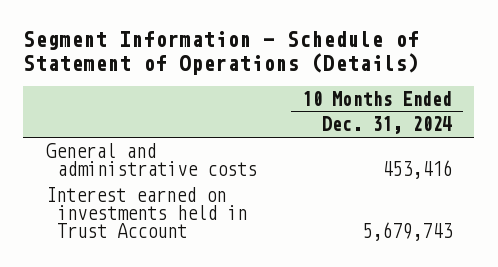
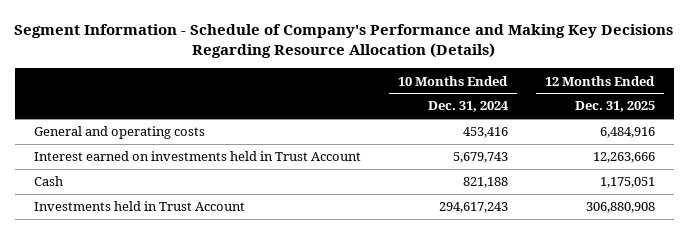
- Segment Information - Schedule of Statement of Operations (Details)
+ Segment Information - Schedule of Company's Performance and Making Key Decisions Regarding Resource Allocation (Details)
- | 10 Months Ended Dec. 31, 2024
+ | 10 Months Ended Dec. 31, 2024 | 12 Months Ended Dec. 31, 2025
- General and administrative costs | 453,416
+ General and operating costs | 453,416 | 6,484,916
+ Cash | 821,188 | 1,175,051
+ Investments held in Trust Account | 294,617,243 | 306,880,908

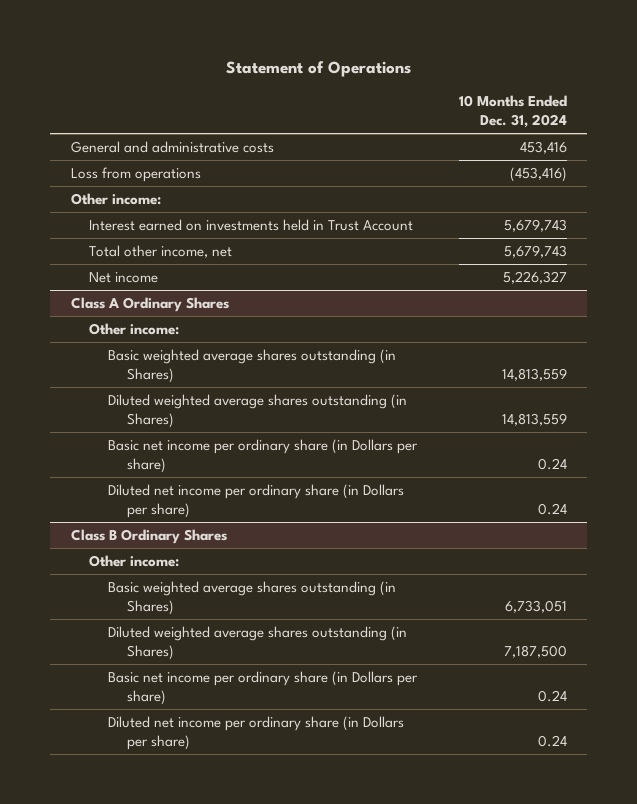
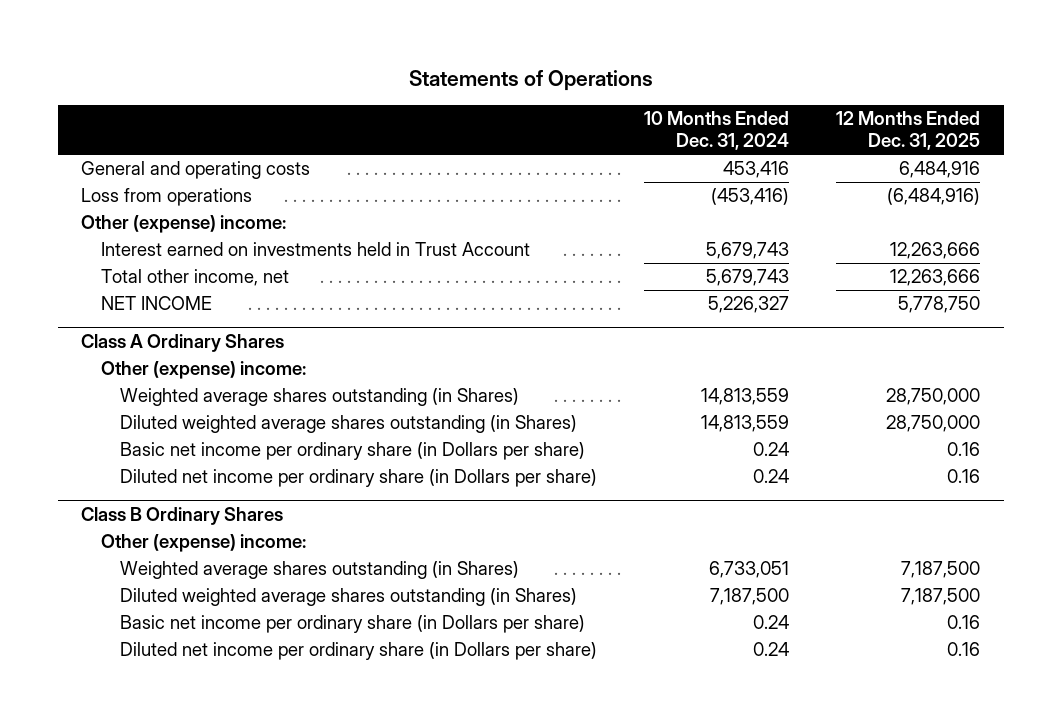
- Statement of Operations
+ Statements of Operations
- | 10 Months Ended Dec. 31, 2024
+ | 10 Months Ended Dec. 31, 2024 | 12 Months Ended Dec. 31, 2025
- General and administrative costs | 453,416
+ General and operating costs | 453,416 | 6,484,916
- Other income:
+ Other (expense) income:
- Net income | 5,226,327
+ NET INCOME | 5,226,327 | 5,778,750
@ Class A Ordinary Shares
- Other income:
- Basic weighted average shares outstanding (in Shares) | 14,813,559
+ Other (expense) income:
+ Weighted average shares outstanding (in Shares) | 14,813,559 | 28,750,000
@ Class B Ordinary Shares
- Other income:
- Basic weighted average shares outstanding (in Shares) | 6,733,051
+ Other (expense) income:
+ Weighted average shares outstanding (in Shares) | 6,733,051 | 7,187,500

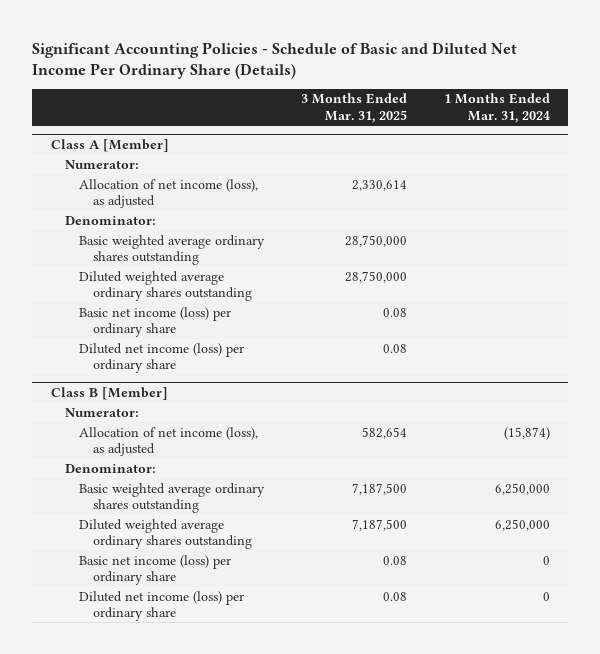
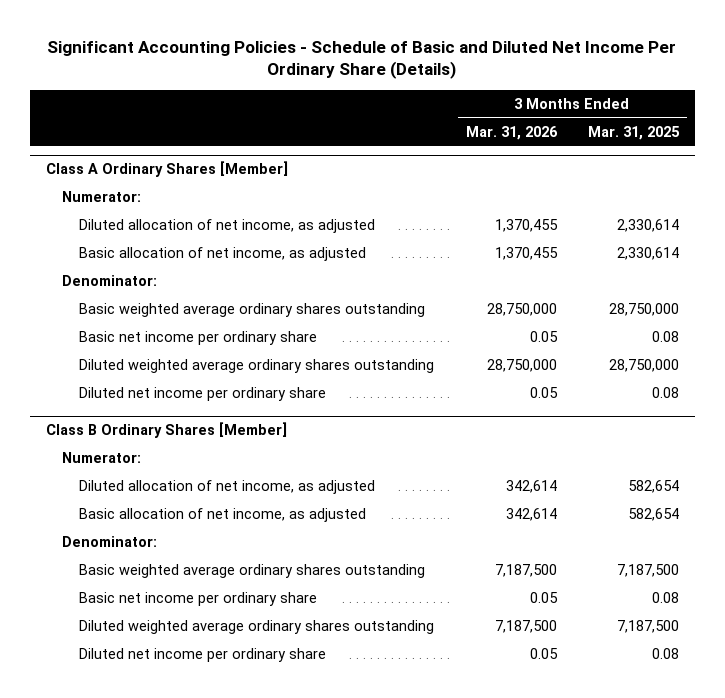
- | 3 Months Ended Mar. 31, 2025 | 1 Months Ended Mar. 31, 2024
+ | 3 Months Ended Mar. 31, 2026 | 3 Months Ended Mar. 31, 2025
- Class A [Member]
+ Class A Ordinary Shares [Member]
- Allocation of net income (loss), as adjusted | 2,330,614 |
+ Diluted allocation of net income, as adjusted | 1,370,455 | 2,330,614
+ Basic allocation of net income, as adjusted | 1,370,455 | 2,330,614
+ Basic net income per ordinary share | 0.05 | 0.08
- Basic net income (loss) per ordinary share | 0.08 |
- Diluted net income (loss) per ordinary share | 0.08 |
- Class B [Member]
+ Diluted net income per ordinary share | 0.05 | 0.08
+ Class B Ordinary Shares [Member]
- Allocation of net income (loss), as adjusted | 582,654 | (15,874)
+ Diluted allocation of net income, as adjusted | 342,614 | 582,654
+ Basic allocation of net income, as adjusted | 342,614 | 582,654
+ Basic net income per ordinary share | 0.05 | 0.08
- Basic net income (loss) per ordinary share | 0.08 | 0
- Diluted net income (loss) per ordinary share | 0.08 | 0
+ Diluted net income per ordinary share | 0.05 | 0.08

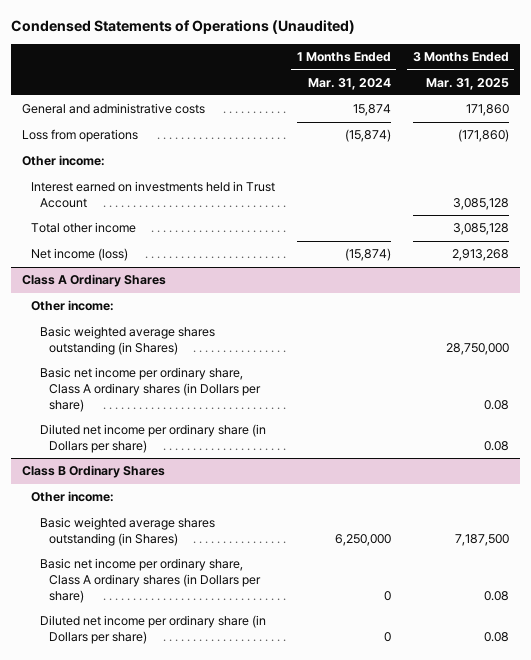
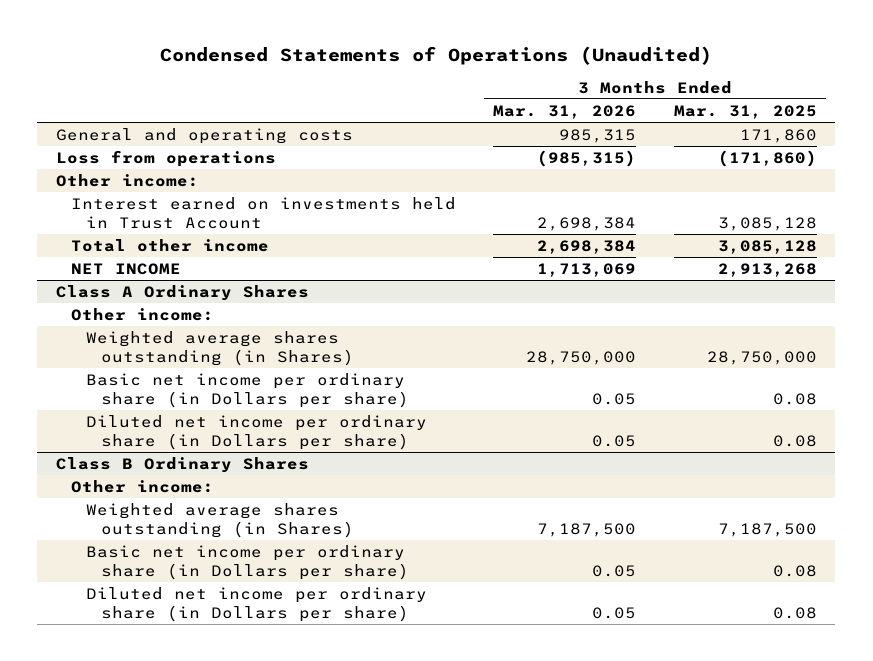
- | 1 Months Ended Mar. 31, 2024 | 3 Months Ended Mar. 31, 2025
+ | 3 Months Ended Mar. 31, 2026 | 3 Months Ended Mar. 31, 2025
- General and administrative costs | 15,874 | 171,860
+ General and operating costs | 985,315 | 171,860
- Net income (loss) | (15,874) | 2,913,268
+ NET INCOME | 1,713,069 | 2,913,268
@ Class A Ordinary Shares
- Basic weighted average shares outstanding (in Shares) | | 28,750,000
- Basic net income per ordinary share, Class A ordinary shares (in Dollars per share) | | 0.08
+ Weighted average shares outstanding (in Shares) | 28,750,000 | 28,750,000
+ Basic net income per ordinary share (in Dollars per share) | 0.05 | 0.08
@ Class B Ordinary Shares
- Basic weighted average shares outstanding (in Shares) | 6,250,000 | 7,187,500
- Basic net income per ordinary share, Class A ordinary shares (in Dollars per share) | 0 | 0.08
+ Weighted average shares outstanding (in Shares) | 7,187,500 | 7,187,500
+ Basic net income per ordinary share (in Dollars per share) | 0.05 | 0.08

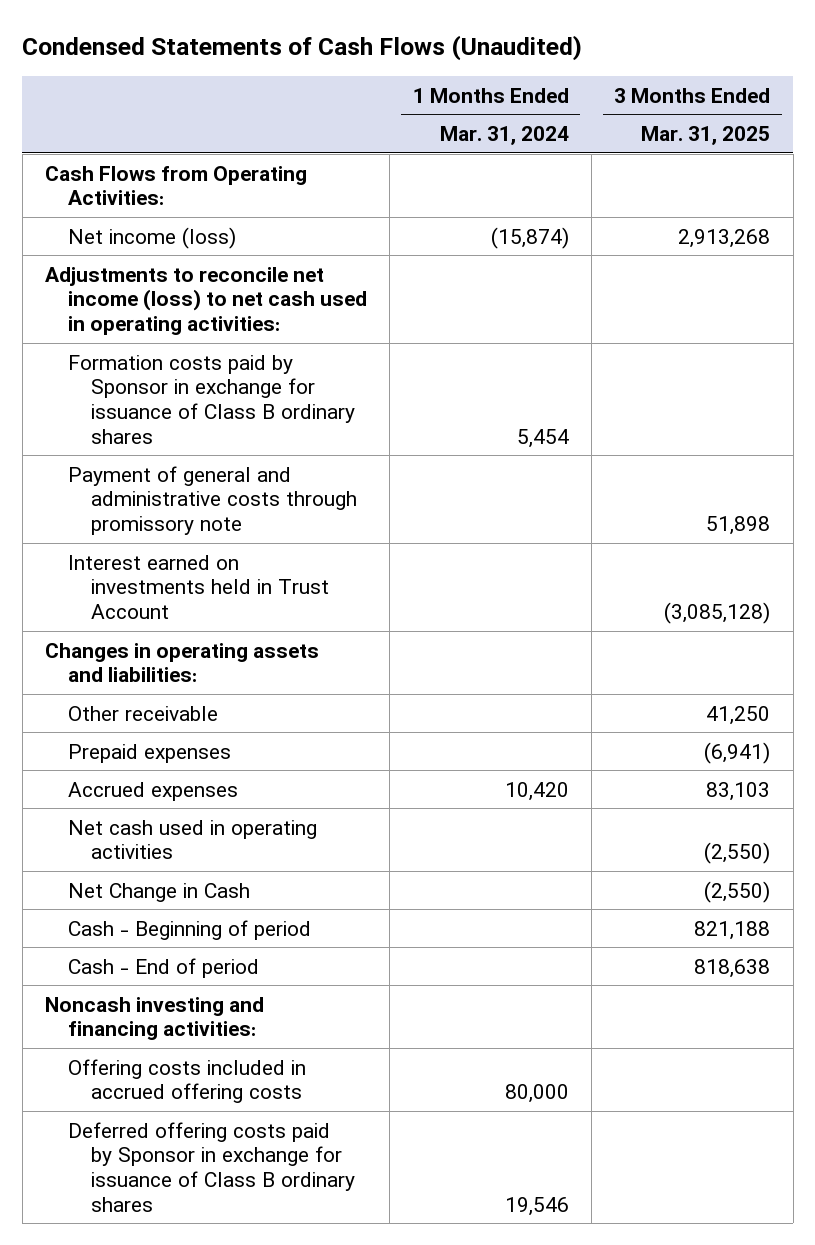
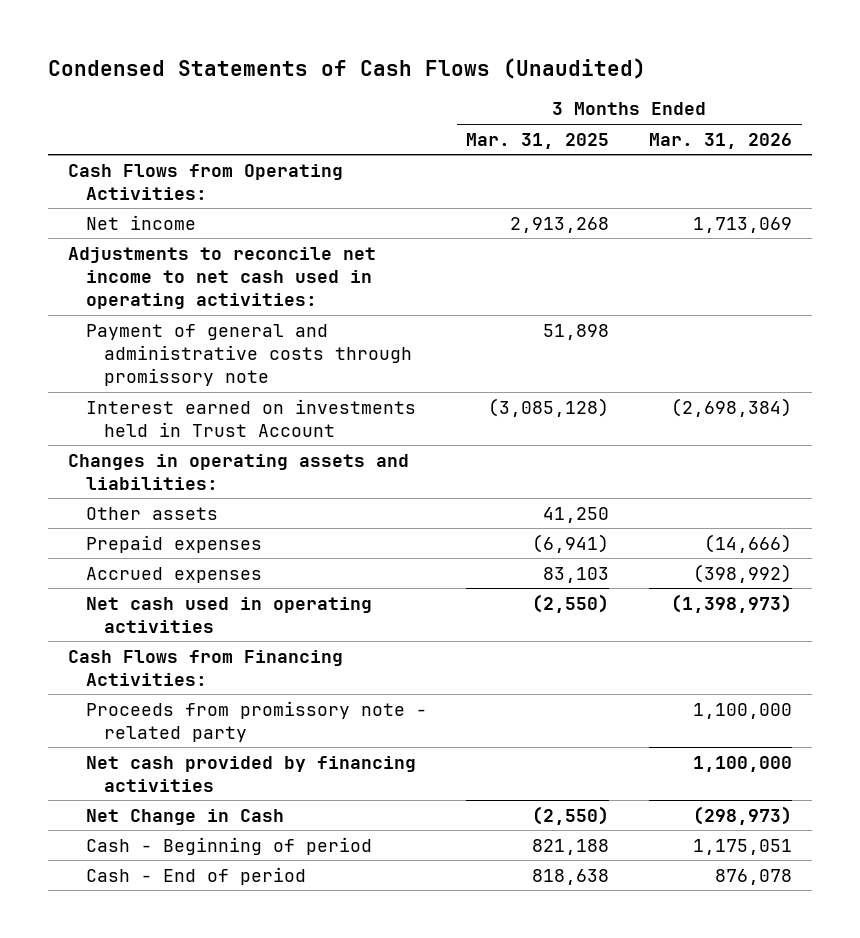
- | 1 Months Ended Mar. 31, 2024 | 3 Months Ended Mar. 31, 2025
+ | 3 Months Ended Mar. 31, 2025 | 3 Months Ended Mar. 31, 2026
- Net income (loss) | (15,874) | 2,913,268
- Adjustments to reconcile net income (loss) to net cash used in operating activities:
- Formation costs paid by Sponsor in exchange for issuance of Class B ordinary shares | 5,454 |
+ Net income | 2,913,268 | 1,713,069
+ Adjustments to reconcile net income to net cash used in operating activities:
- Other receivable | | 41,250
+ Other assets | 41,250 |
+ Cash Flows from Financing Activities:
+ Proceeds from promissory note - related party | | 1,100,000
+ Net cash provided by financing activities | | 1,100,000
- Noncash investing and financing activities:
- Offering costs included in accrued offering costs | 80,000 |
- Deferred offering costs paid by Sponsor in exchange for issuance of Class B ordinary shares | 19,546 |

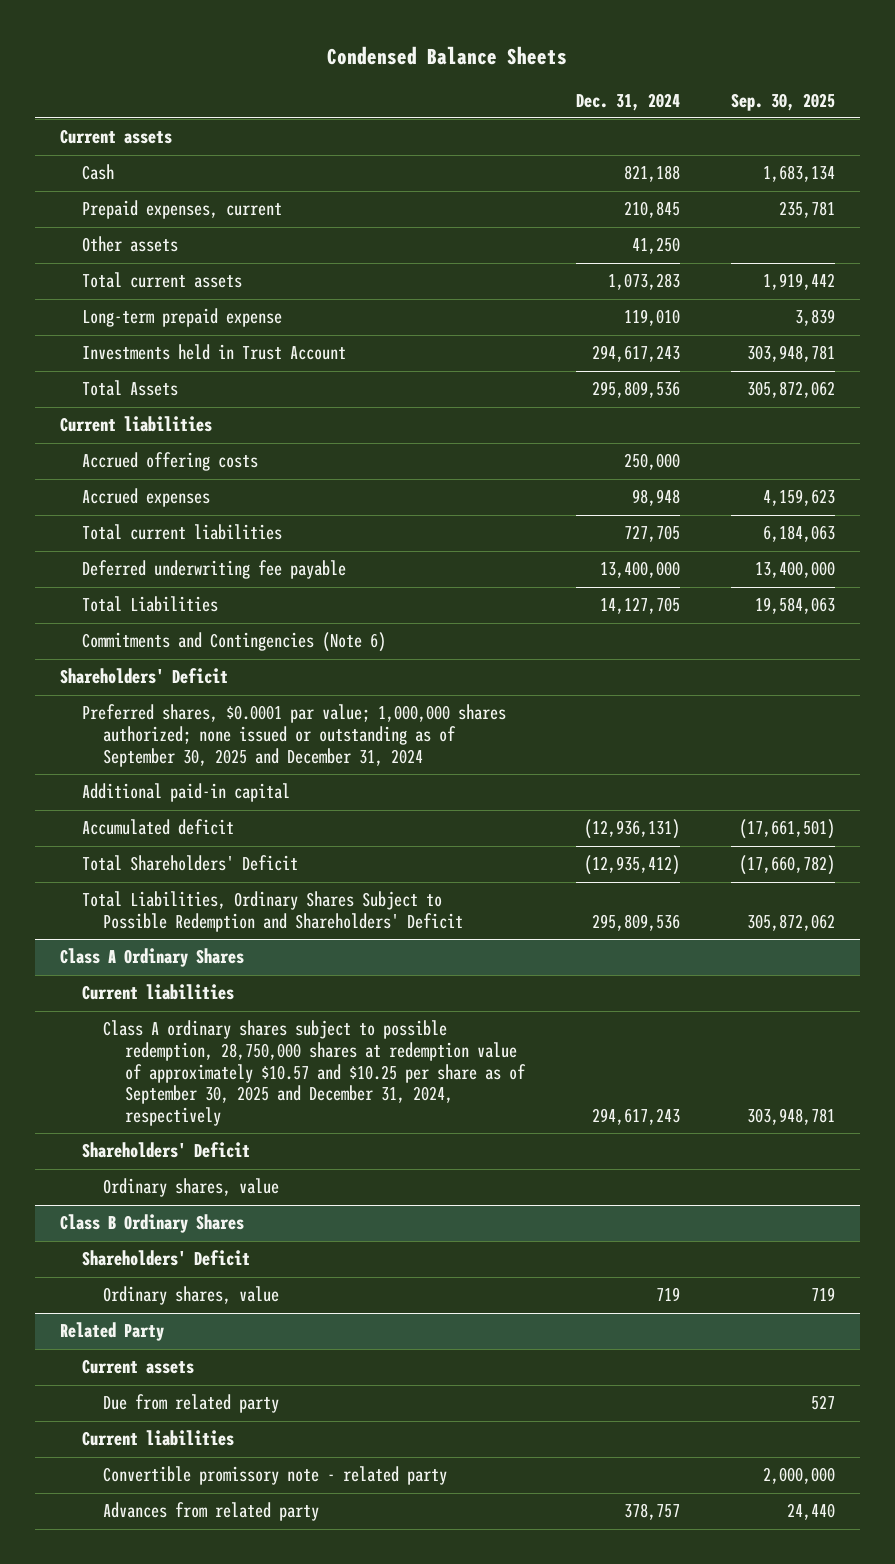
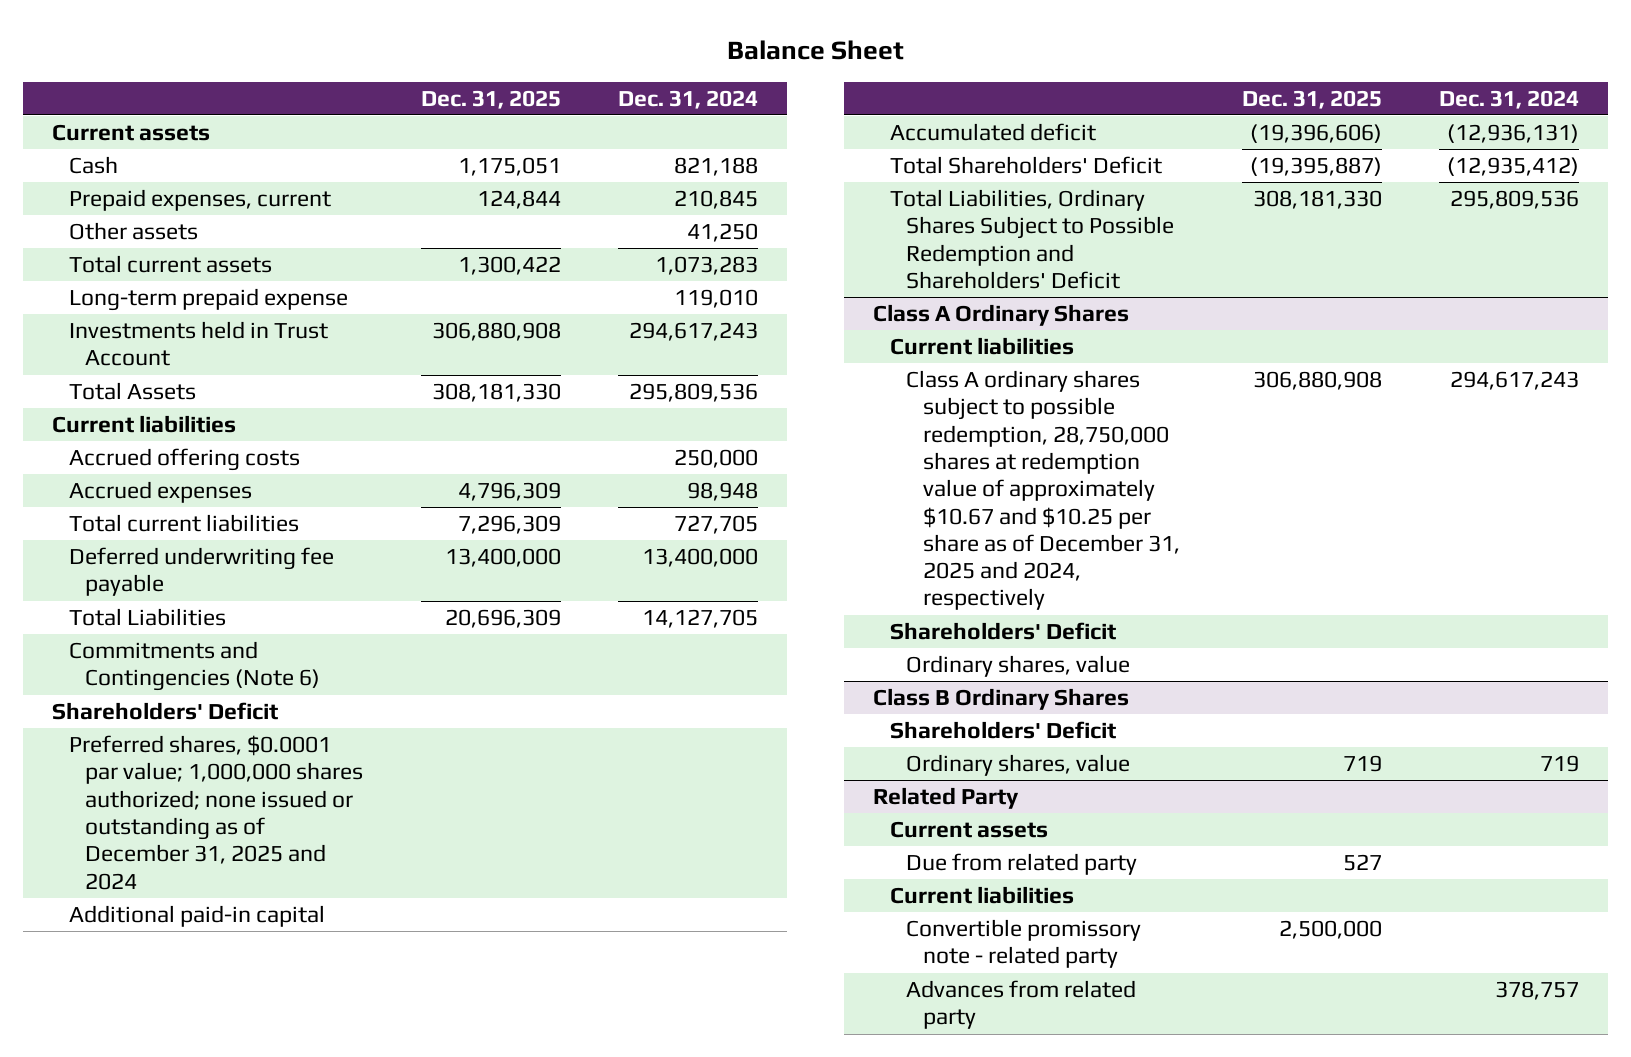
- Condensed Balance Sheets
+ Balance Sheet
- | Dec. 31, 2024 | Sep. 30, 2025
+ | Dec. 31, 2025 | Dec. 31, 2024
- Preferred shares, $0.0001 par value; 1,000,000 shares authorized; none issued or outstanding as of September 30, 2025 and December 31, 2024
+ Preferred shares, $0.0001 par value; 1,000,000 shares authorized; none issued or outstanding as of December 31, 2025 and 2024
@ Class A Ordinary Shares
- Class A ordinary shares subject to possible redemption, 28,750,000 shares at redemption value of approximately $10.57 and $10.25 per share as of September 30, 2025 and December 31, 2024, respectively | 294,617,243 | 303,948,781
+ Class A ordinary shares subject to possible redemption, 28,750,000 shares at redemption value of approximately $10.67 and $10.25 per share as of December 31, 2025 and 2024, respectively | 306,880,908 | 294,617,243

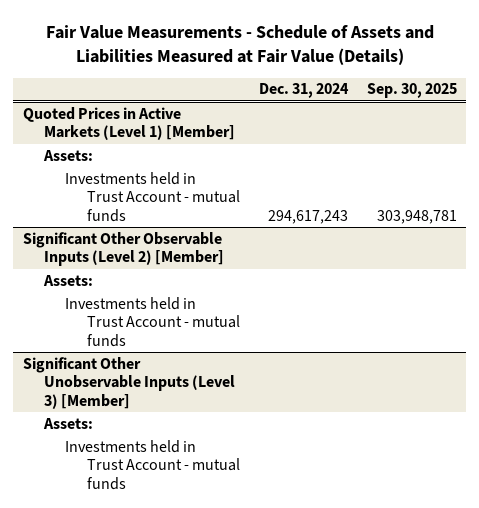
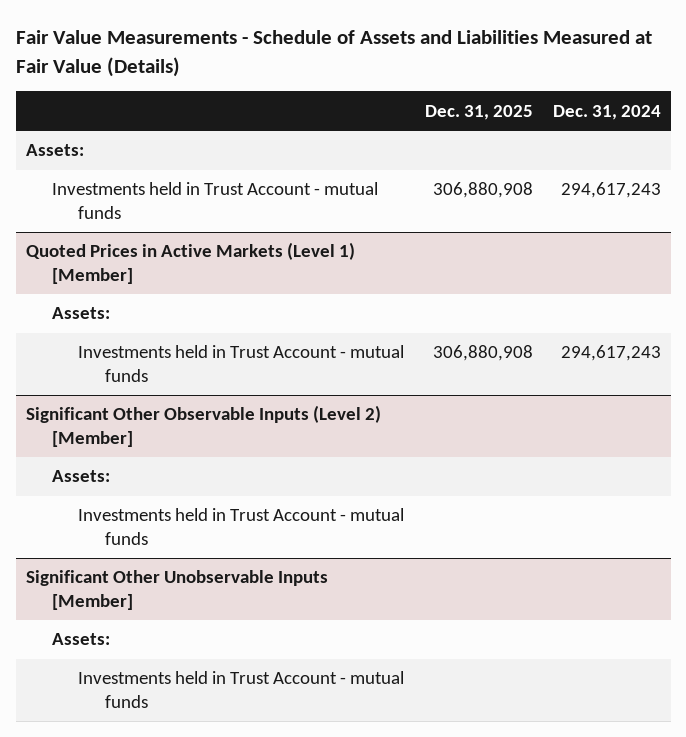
- | Dec. 31, 2024 | Sep. 30, 2025
+ | Dec. 31, 2025 | Dec. 31, 2024
+ Assets:
+ Investments held in Trust Account - mutual funds | 306,880,908 | 294,617,243
- Significant Other Unobservable Inputs (Level 3) [Member]
+ Significant Other Unobservable Inputs [Member]

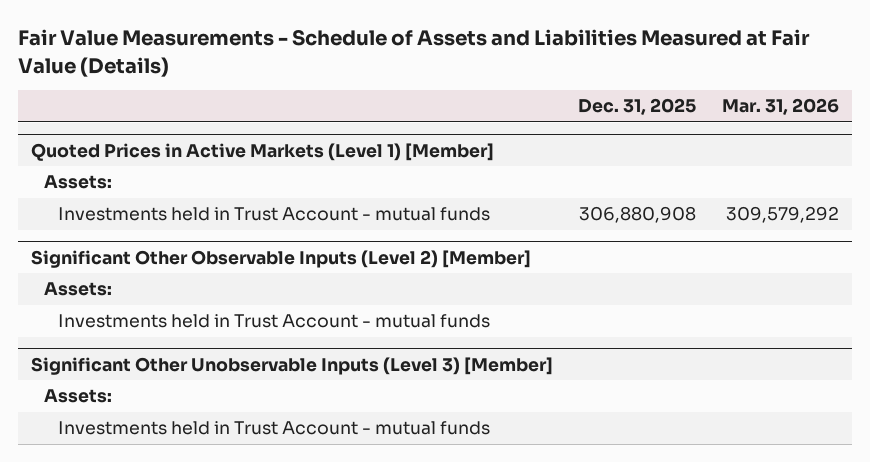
- | Dec. 31, 2025 | Dec. 31, 2024
+ | Dec. 31, 2025 | Mar. 31, 2026
- Assets:
- Investments held in Trust Account - mutual funds | 306,880,908 | 294,617,243
- Significant Other Unobservable Inputs [Member]
+ Significant Other Unobservable Inputs (Level 3) [Member]

